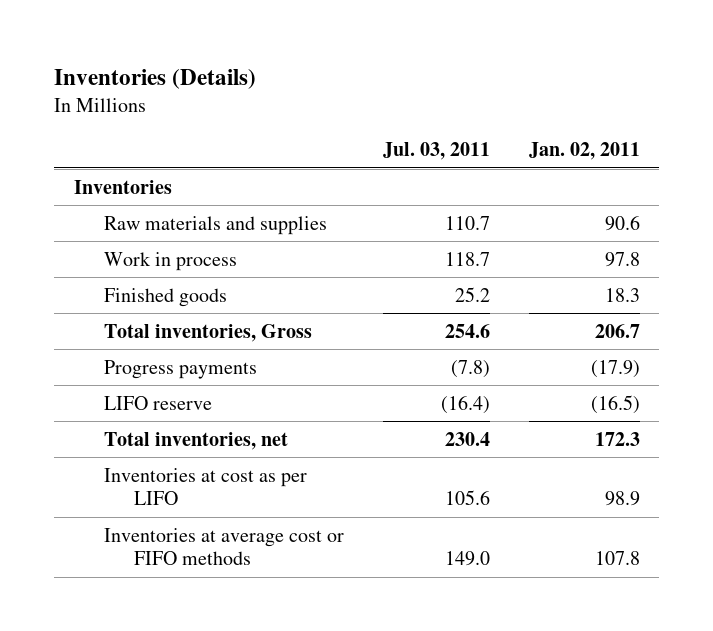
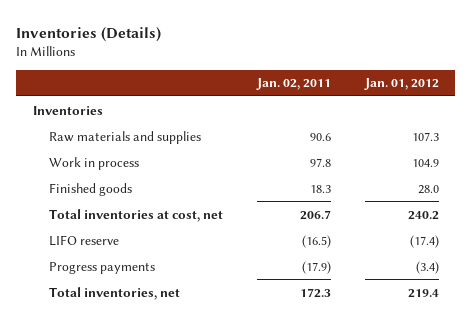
- | Jul. 03, 2011 | Jan. 02, 2011
+ | Jan. 02, 2011 | Jan. 01, 2012
- Total inventories, Gross | 254.6 | 206.7
+ Total inventories at cost, net | 206.7 | 240.2
moved down: Progress payments | (17.9) | (3.4)
- Inventories at cost as per LIFO | 105.6 | 98.9
- Inventories at average cost or FIFO methods | 149.0 | 107.8

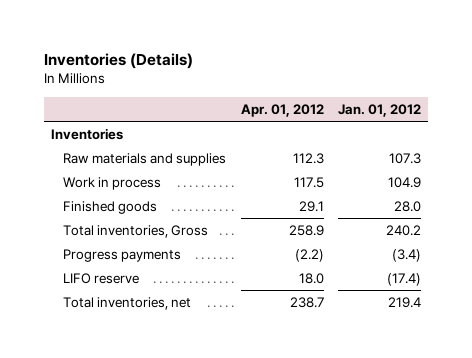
- | Jan. 02, 2011 | Jan. 01, 2012
+ | Apr. 01, 2012 | Jan. 01, 2012
- Total inventories at cost, net | 206.7 | 240.2
+ Total inventories, Gross | 258.9 | 240.2
moved down: LIFO reserve | 18.0 | (17.4)

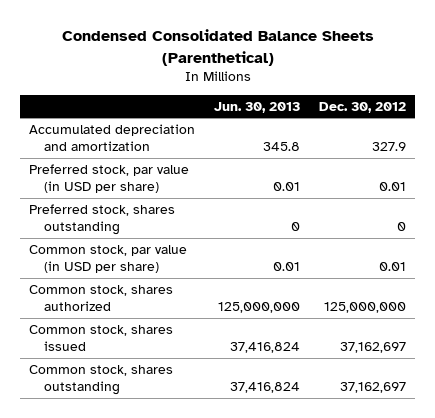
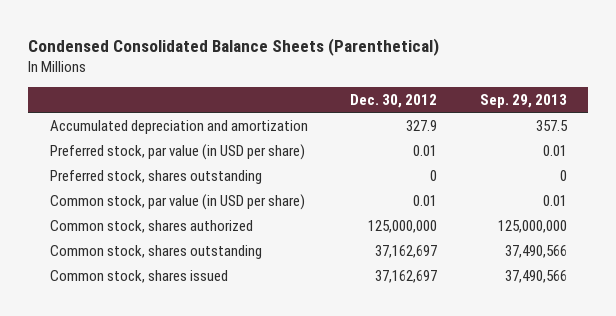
- | Jun. 30, 2013 | Dec. 30, 2012
+ | Dec. 30, 2012 | Sep. 29, 2013
moved down: Common stock, shares issued | 37,162,697 | 37,490,566

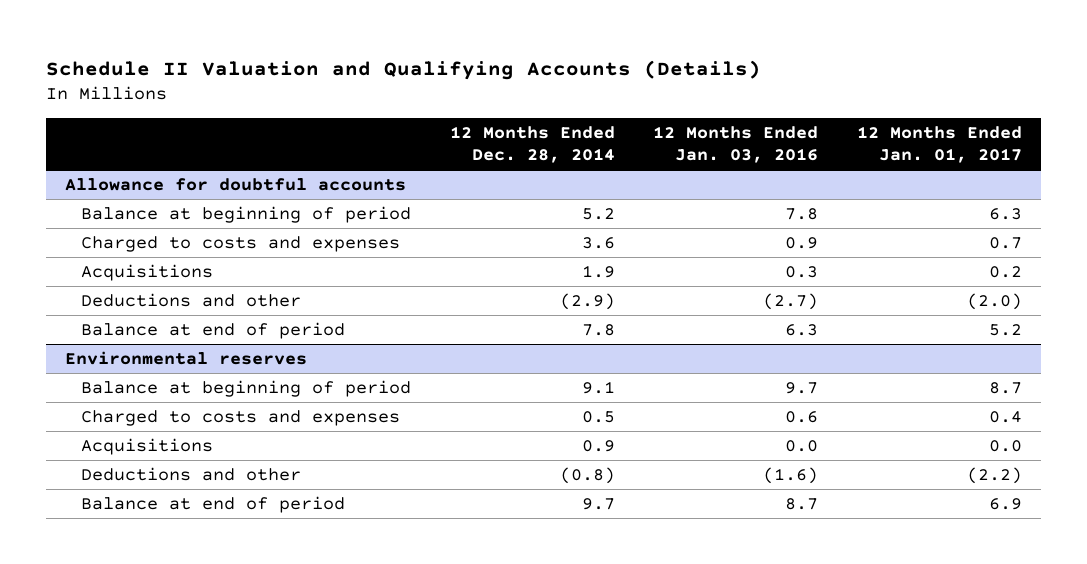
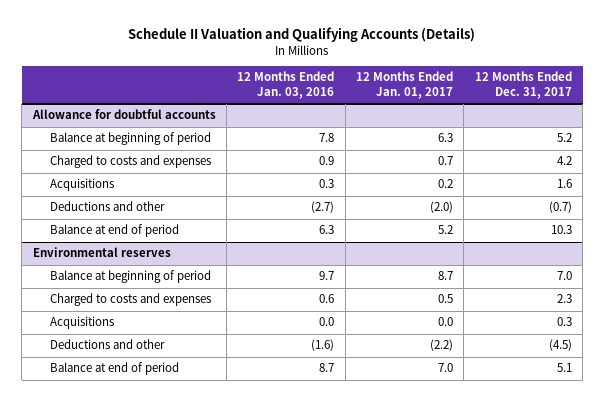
- | 12 Months Ended Dec. 28, 2014 | 12 Months Ended Jan. 03, 2016 | 12 Months Ended Jan. 01, 2017
+ | 12 Months Ended Jan. 03, 2016 | 12 Months Ended Jan. 01, 2017 | 12 Months Ended Dec. 31, 2017
@ Environmental reserves
- Charged to costs and expenses | 0.5 | 0.6 | 0.4
+ Charged to costs and expenses | 0.6 | 0.5 | 2.3
- Balance at end of period | 9.7 | 8.7 | 6.9
+ Balance at end of period | 8.7 | 7.0 | 5.1

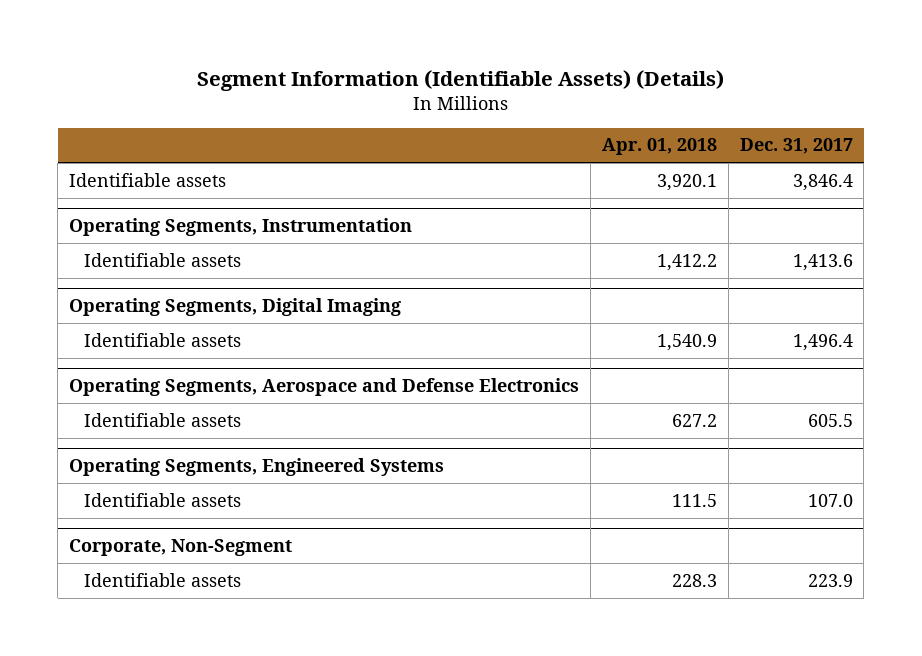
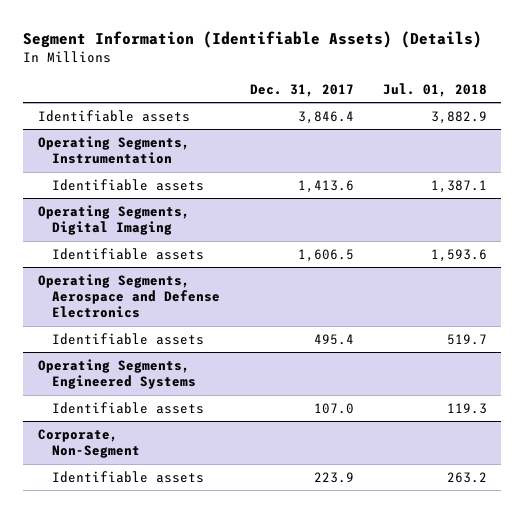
- | Apr. 01, 2018 | Dec. 31, 2017
+ | Dec. 31, 2017 | Jul. 01, 2018
@ Operating Segments, Digital Imaging
- Identifiable assets | 1,540.9 | 1,496.4
+ Identifiable assets | 1,606.5 | 1,593.6
@ Operating Segments, Aerospace and Defense Electronics
- Identifiable assets | 627.2 | 605.5
+ Identifiable assets | 495.4 | 519.7

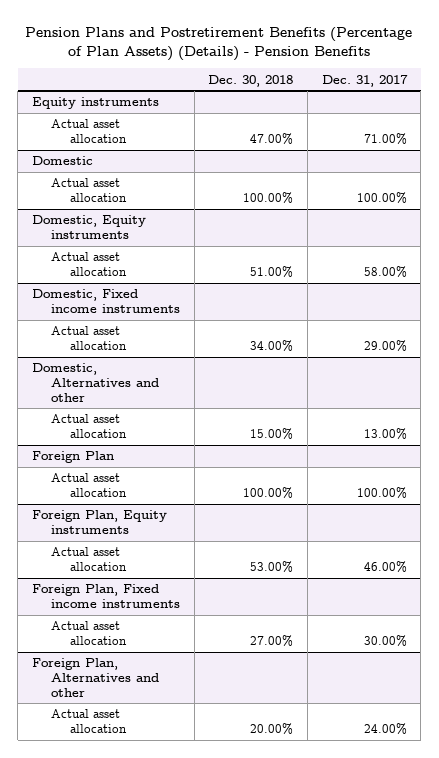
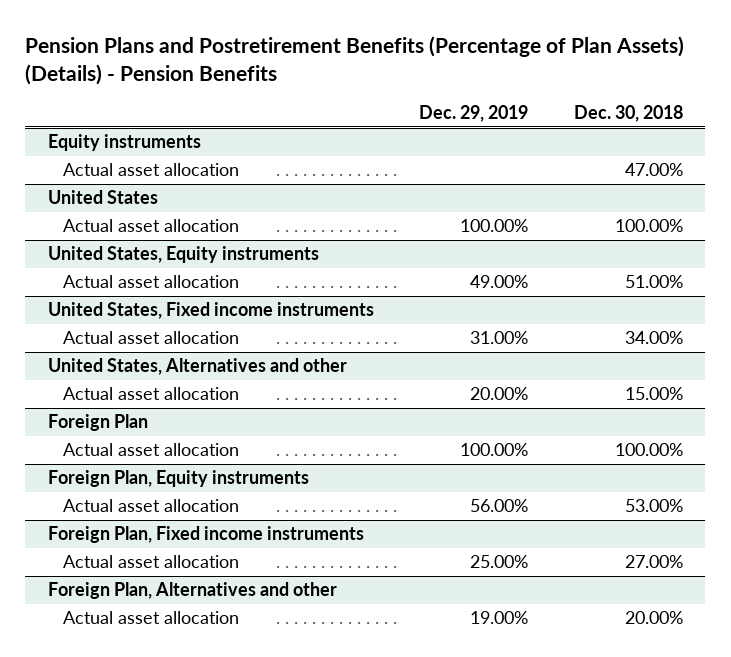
- | Dec. 30, 2018 | Dec. 31, 2017
+ | Dec. 29, 2019 | Dec. 30, 2018
- Domestic
+ United States
- Domestic, Equity instruments
+ United States, Equity instruments
- Domestic, Fixed income instruments
+ United States, Fixed income instruments
- Domestic, Alternatives and other
+ United States, Alternatives and other

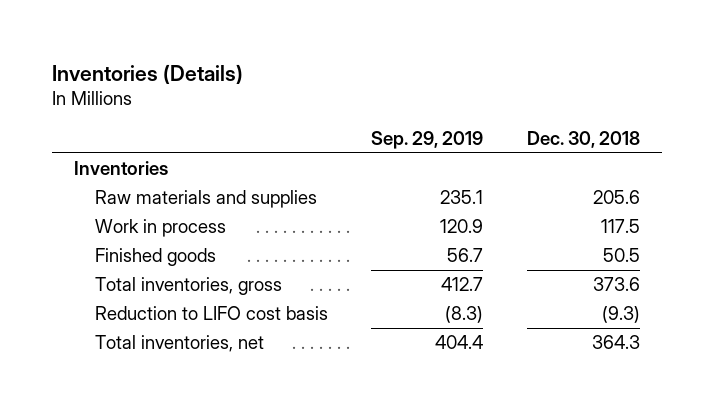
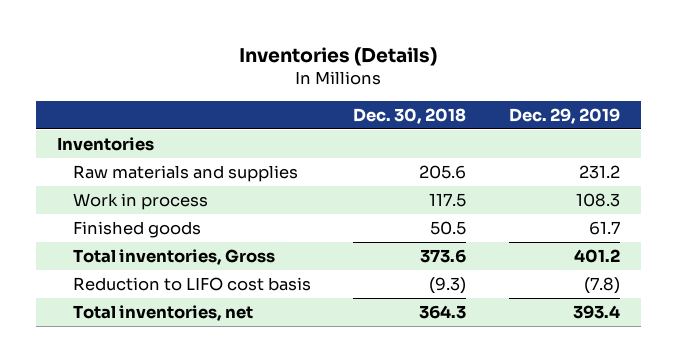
- | Sep. 29, 2019 | Dec. 30, 2018
+ | Dec. 30, 2018 | Dec. 29, 2019
- Total inventories, gross | 412.7 | 373.6
+ Total inventories, Gross | 373.6 | 401.2

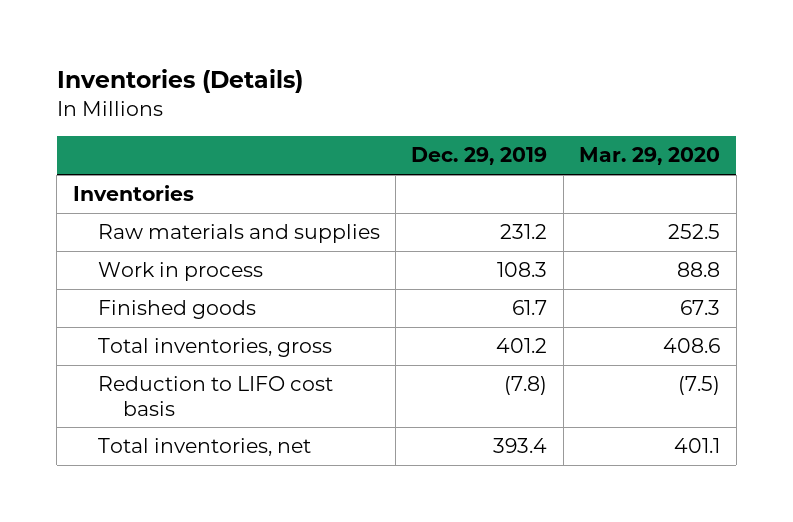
- | Dec. 30, 2018 | Dec. 29, 2019
+ | Dec. 29, 2019 | Mar. 29, 2020
- Total inventories, Gross | 373.6 | 401.2
+ Total inventories, gross | 401.2 | 408.6

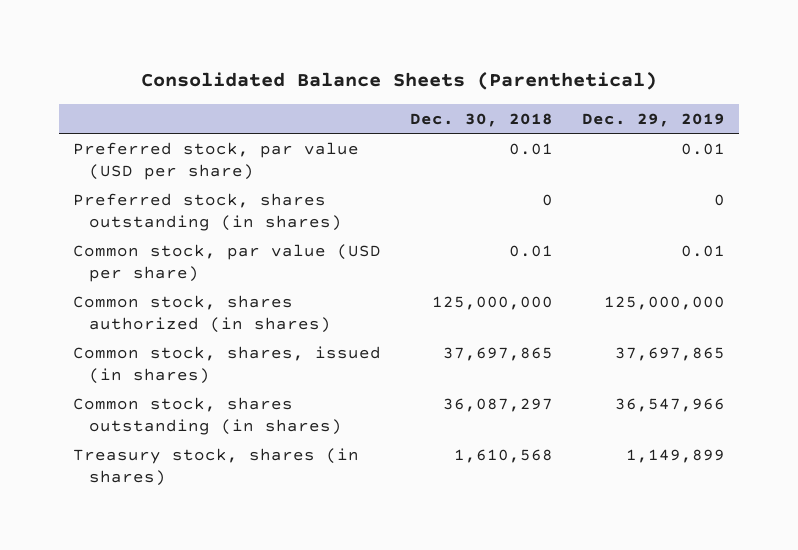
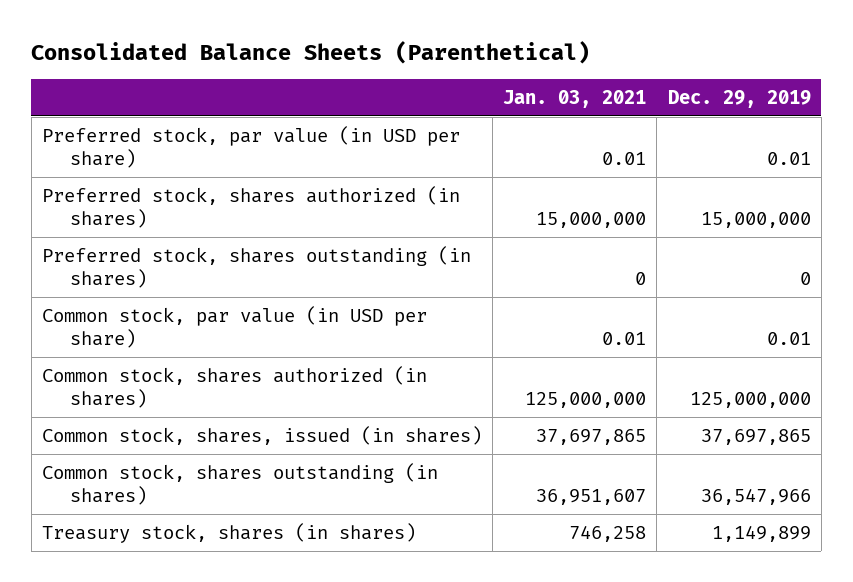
- | Dec. 30, 2018 | Dec. 29, 2019
+ | Jan. 03, 2021 | Dec. 29, 2019
- Preferred stock, par value (USD per share) | 0.01 | 0.01
+ Preferred stock, par value (in USD per share) | 0.01 | 0.01
+ Preferred stock, shares authorized (in shares) | 15,000,000 | 15,000,000
- Common stock, par value (USD per share) | 0.01 | 0.01
+ Common stock, par value (in USD per share) | 0.01 | 0.01

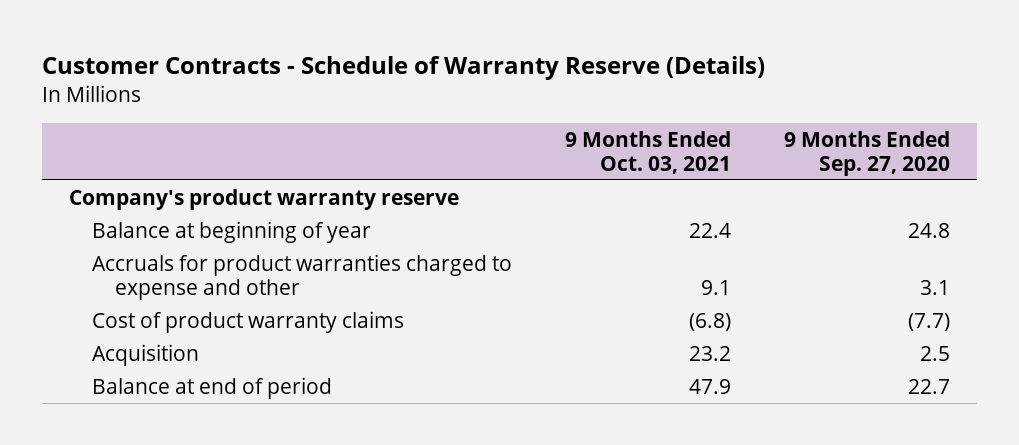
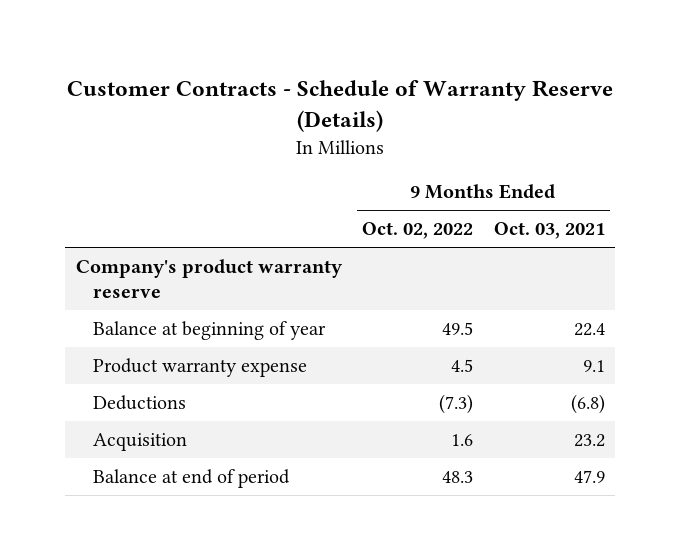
- | 9 Months Ended Oct. 03, 2021 | 9 Months Ended Sep. 27, 2020
+ | 9 Months Ended Oct. 02, 2022 | 9 Months Ended Oct. 03, 2021
- Accruals for product warranties charged to expense and other | 9.1 | 3.1
- Cost of product warranty claims | (6.8) | (7.7)
+ Product warranty expense | 4.5 | 9.1
+ Deductions | (7.3) | (6.8)

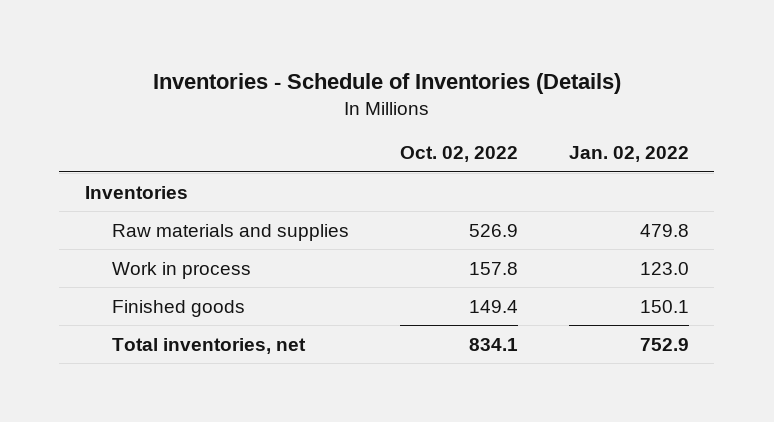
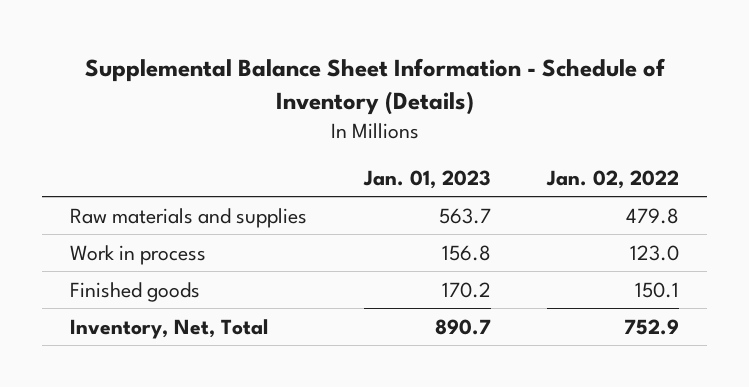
- Inventories - Schedule of Inventories (Details)
+ Supplemental Balance Sheet Information - Schedule of Inventory (Details)
- | Oct. 02, 2022 | Jan. 02, 2022
+ | Jan. 01, 2023 | Jan. 02, 2022
- Inventories
- Total inventories, net | 834.1 | 752.9
+ Inventory, Net, Total | 890.7 | 752.9

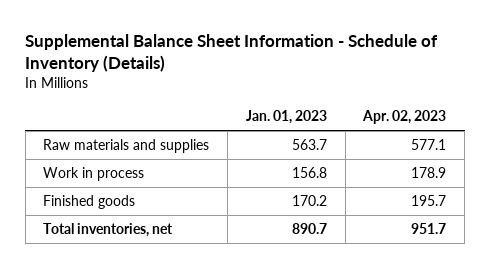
- | Jan. 01, 2023 | Jan. 02, 2022
+ | Jan. 01, 2023 | Apr. 02, 2023
- Inventory, Net, Total | 890.7 | 752.9
+ Total inventories, net | 890.7 | 951.7

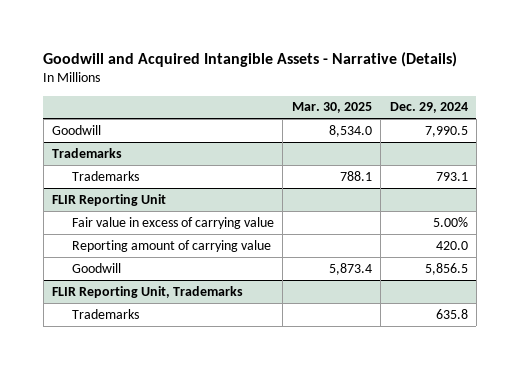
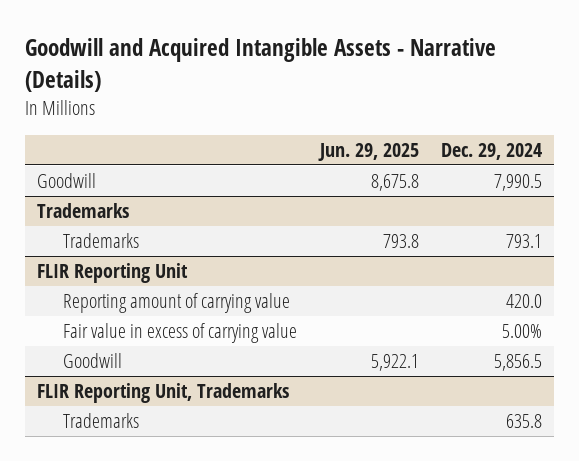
- | Mar. 30, 2025 | Dec. 29, 2024
+ | Jun. 29, 2025 | Dec. 29, 2024
@ FLIR Reporting Unit
moved down: Fair value in excess of carrying value | | 5.00%

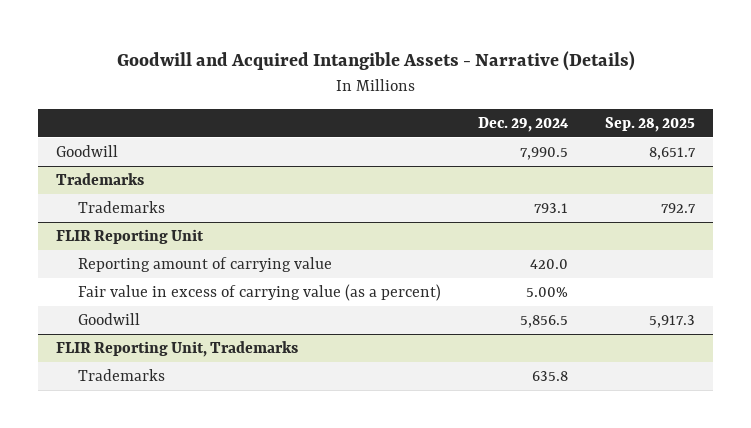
- | Jun. 29, 2025 | Dec. 29, 2024
+ | Dec. 29, 2024 | Sep. 28, 2025
@ FLIR Reporting Unit
- Fair value in excess of carrying value | | 5.00%
+ Fair value in excess of carrying value (as a percent) | 5.00% |

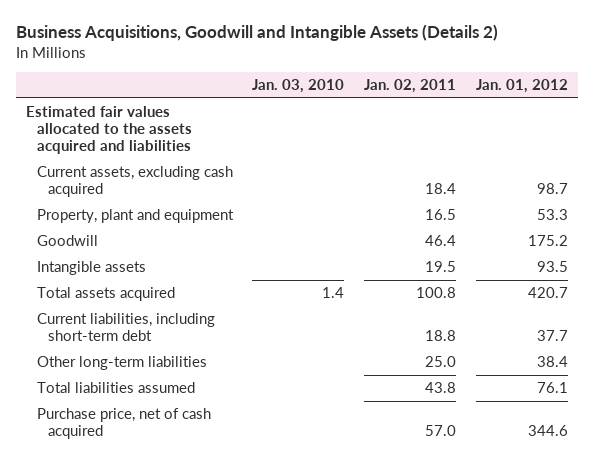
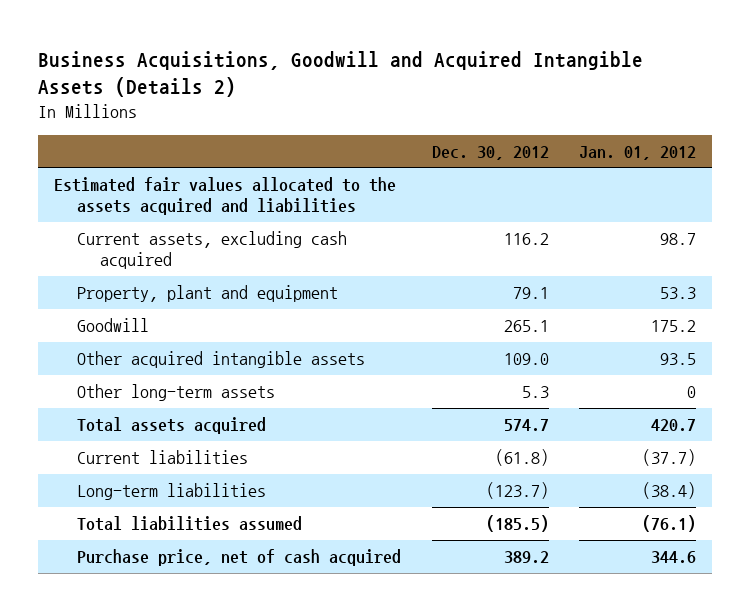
- Business Acquisitions, Goodwill and Intangible Assets (Details 2)
+ Business Acquisitions, Goodwill and Acquired Intangible Assets (Details 2)
- | Jan. 03, 2010 | Jan. 02, 2011 | Jan. 01, 2012
+ | Dec. 30, 2012 | Jan. 01, 2012
- Intangible assets | | 19.5 | 93.5
+ Other acquired intangible assets | 109.0 | 93.5
+ Other long-term assets | 5.3 | 0
- Current liabilities, including short-term debt | | 18.8 | 37.7
- Other long-term liabilities | | 25.0 | 38.4
- Total liabilities assumed | | 43.8 | 76.1
+ Current liabilities | (61.8) | (37.7)
+ Long-term liabilities | (123.7) | (38.4)
+ Total liabilities assumed | (185.5) | (76.1)

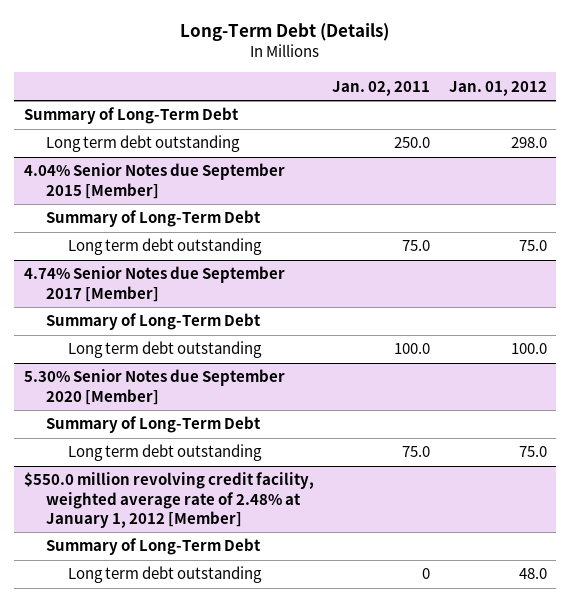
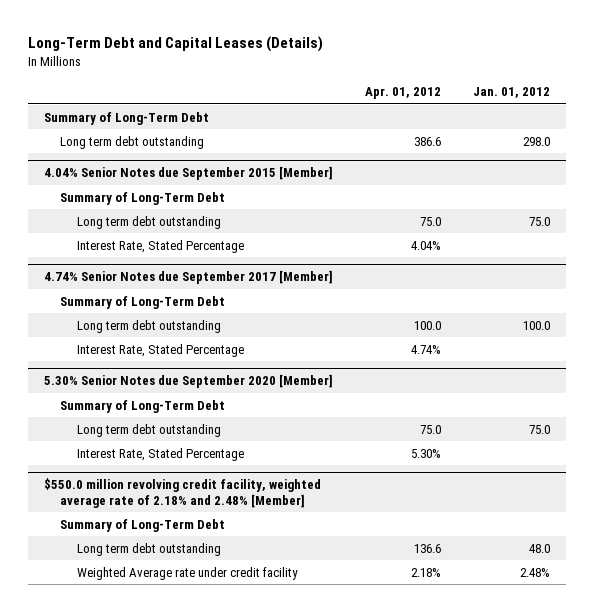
- Long-Term Debt (Details)
+ Long-Term Debt and Capital Leases (Details)
- | Jan. 02, 2011 | Jan. 01, 2012
+ | Apr. 01, 2012 | Jan. 01, 2012
@ 4.04% Senior Notes due September 2015 [Member]
+ Interest Rate, Stated Percentage | 4.04% |
@ 4.74% Senior Notes due September 2017 [Member]
+ Interest Rate, Stated Percentage | 4.74% |
- $550.0 million revolving credit facility, weighted average rate of 2.48% at January 1, 2012 [Member]
@ 5.30% Senior Notes due September 2020 [Member]
+ Interest Rate, Stated Percentage | 5.30% |
+ $550.0 million revolving credit facility, weighted average rate of 2.18% and 2.48% [Member]
+ Weighted Average rate under credit facility | 2.18% | 2.48%

